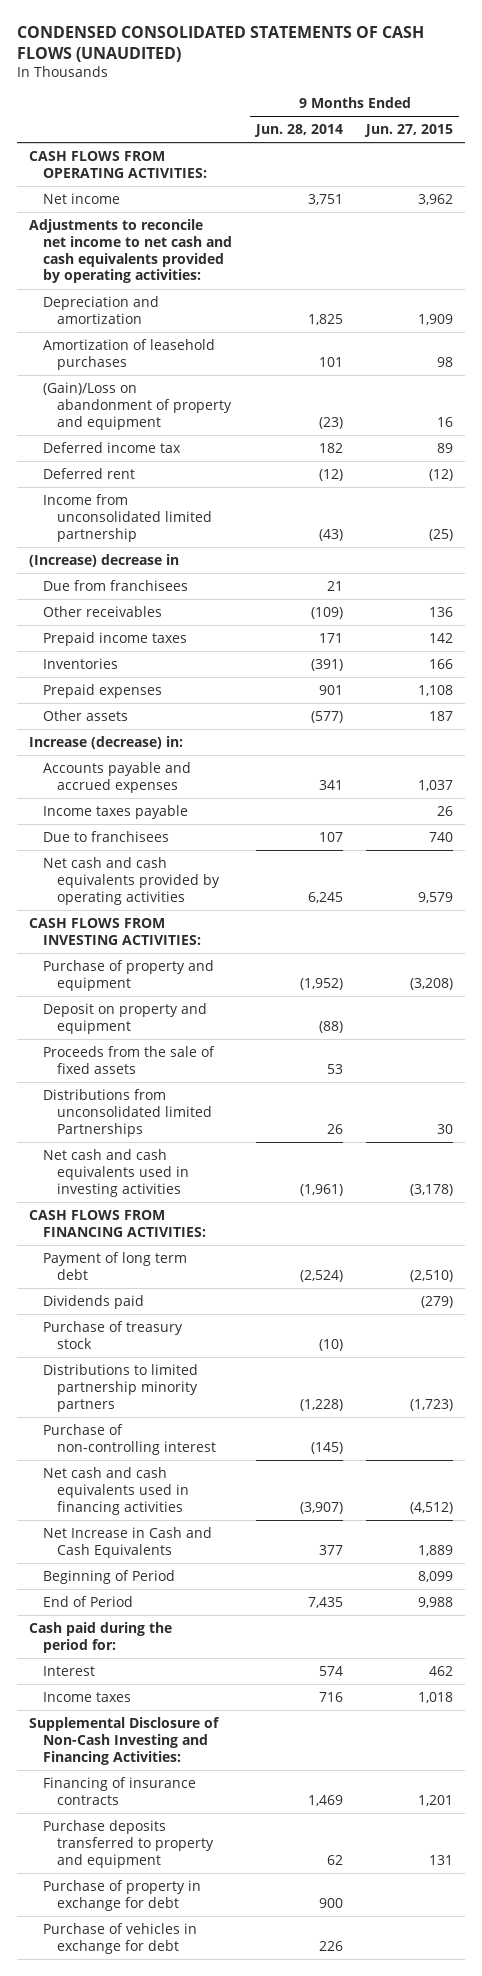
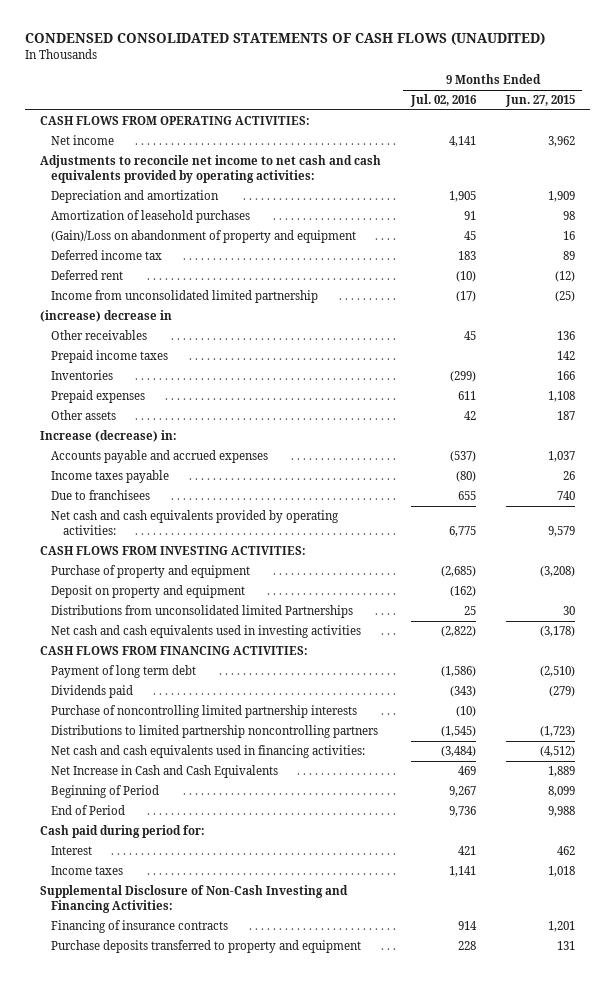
- | 9 Months Ended Jun. 28, 2014 | 9 Months Ended Jun. 27, 2015
+ | 9 Months Ended Jul. 02, 2016 | 9 Months Ended Jun. 27, 2015
- (Increase) decrease in
- Due from franchisees | 21 |
+ (increase) decrease in
- Net cash and cash equivalents provided by operating activities | 6,245 | 9,579
+ Net cash and cash equivalents provided by operating activities: | 6,775 | 9,579
- Proceeds from the sale of fixed assets | 53 |
- Purchase of treasury stock | (10) |
- Distributions to limited partnership minority partners | (1,228) | (1,723)
- Purchase of non-controlling interest | (145) |
- Net cash and cash equivalents used in financing activities | (3,907) | (4,512)
+ Purchase of noncontrolling limited partnership interests | (10) |
+ Distributions to limited partnership noncontrolling partners | (1,545) | (1,723)
+ Net cash and cash equivalents used in financing activities: | (3,484) | (4,512)
- Cash paid during the period for:
+ Cash paid during period for:
- Purchase of property in exchange for debt | 900 |
- Purchase of vehicles in exchange for debt | 226 |

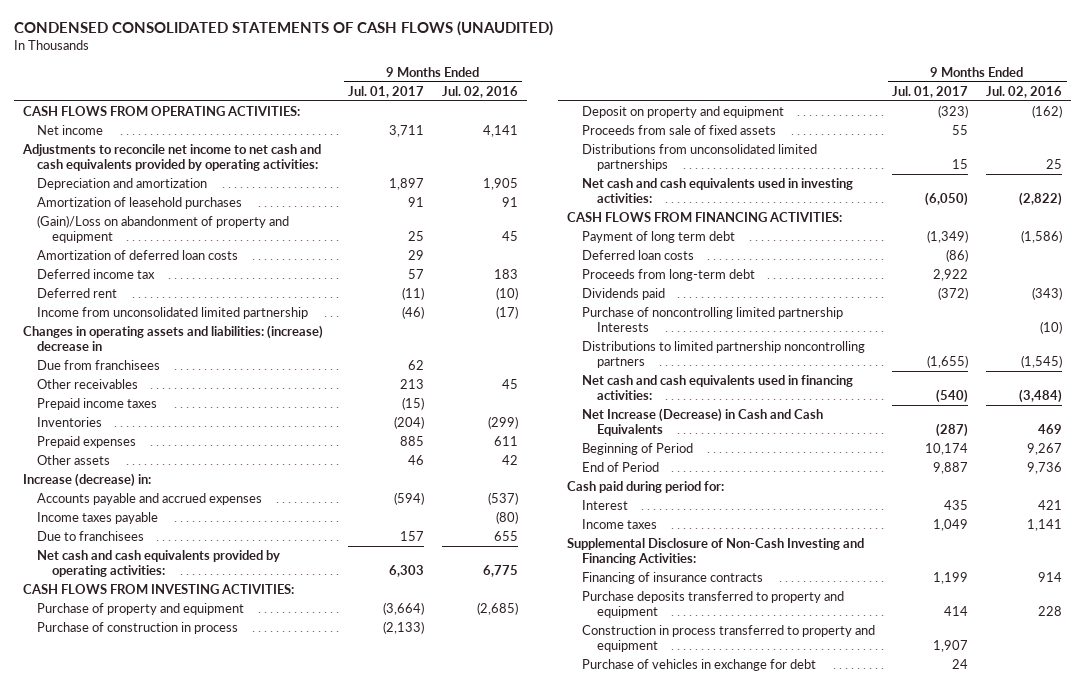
- | 9 Months Ended Jul. 02, 2016 | 9 Months Ended Jun. 27, 2015
+ | 9 Months Ended Jul. 01, 2017 | 9 Months Ended Jul. 02, 2016
+ Amortization of deferred loan costs | 29 |
- (increase) decrease in
+ Changes in operating assets and liabilities: (increase) decrease in
+ Due from franchisees | 62 |
+ Purchase of construction in process | (2,133) |
- Distributions from unconsolidated limited Partnerships | 25 | 30
- Net cash and cash equivalents used in investing activities | (2,822) | (3,178)
+ Proceeds from sale of fixed assets | 55 |
+ Distributions from unconsolidated limited partnerships | 15 | 25
+ Net cash and cash equivalents used in investing activities: | (6,050) | (2,822)
+ Deferred loan costs | (86) |
+ Proceeds from long-term debt | 2,922 |
- Purchase of noncontrolling limited partnership interests | (10) |
+ Purchase of noncontrolling limited partnership Interests | | (10)
- Net Increase in Cash and Cash Equivalents | 469 | 1,889
+ Net Increase (Decrease) in Cash and Cash Equivalents | (287) | 469
+ Construction in process transferred to property and equipment | 1,907 |
+ Purchase of vehicles in exchange for debt | 24 |

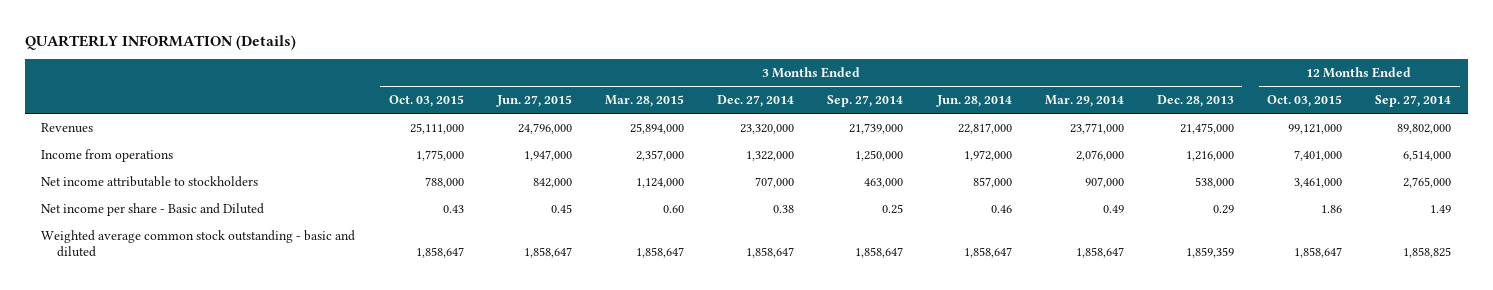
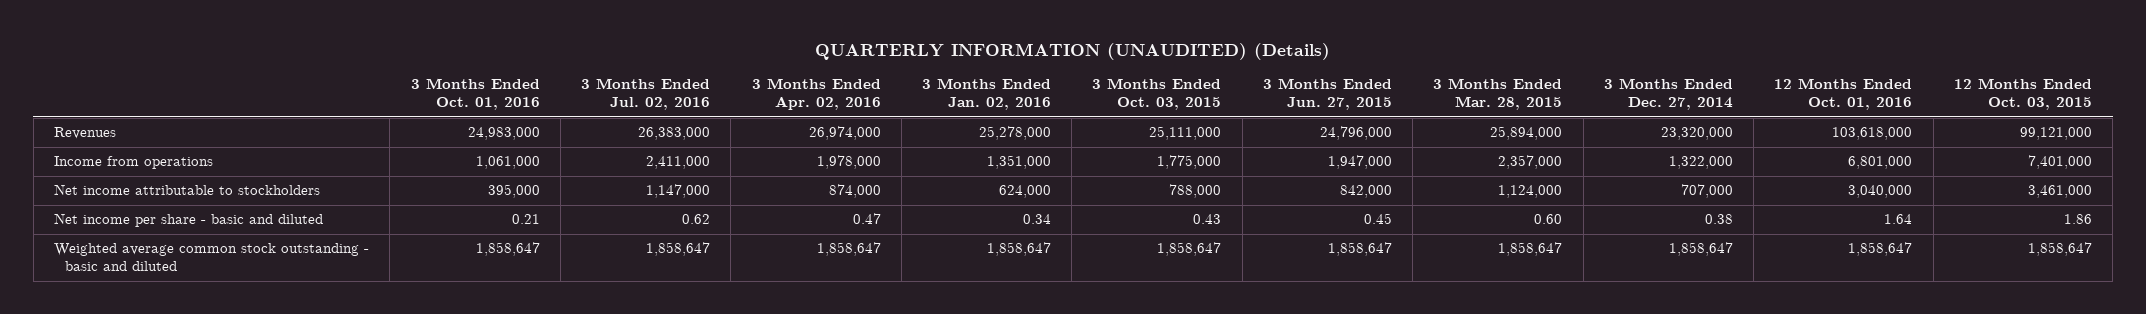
- QUARTERLY INFORMATION (Details)
+ QUARTERLY INFORMATION (UNAUDITED) (Details)
- | 3 Months Ended Oct. 03, 2015 | 3 Months Ended Jun. 27, 2015 | 3 Months Ended Mar. 28, 2015 | 3 Months Ended Dec. 27, 2014 | 3 Months Ended Sep. 27, 2014 | 3 Months Ended Jun. 28, 2014 | 3 Months Ended Mar. 29, 2014 | 3 Months Ended Dec. 28, 2013 | 12 Months Ended Oct. 03, 2015 | 12 Months Ended Sep. 27, 2014
+ | 3 Months Ended Oct. 01, 2016 | 3 Months Ended Jul. 02, 2016 | 3 Months Ended Apr. 02, 2016 | 3 Months Ended Jan. 02, 2016 | 3 Months Ended Oct. 03, 2015 | 3 Months Ended Jun. 27, 2015 | 3 Months Ended Mar. 28, 2015 | 3 Months Ended Dec. 27, 2014 | 12 Months Ended Oct. 01, 2016 | 12 Months Ended Oct. 03, 2015
- Net income per share - Basic and Diluted | 0.43 | 0.45 | 0.60 | 0.38 | 0.25 | 0.46 | 0.49 | 0.29 | 1.86 | 1.49
+ Net income per share - basic and diluted | 0.21 | 0.62 | 0.47 | 0.34 | 0.43 | 0.45 | 0.60 | 0.38 | 1.64 | 1.86

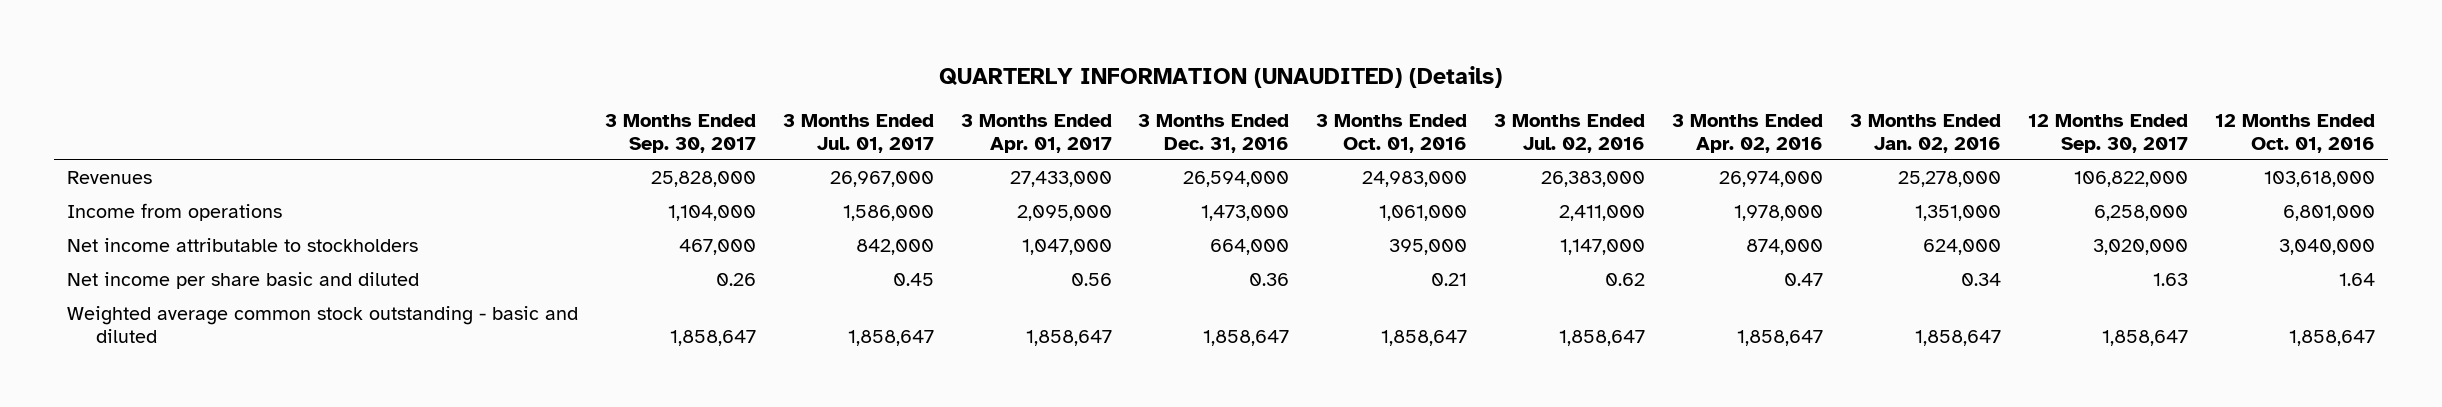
- | 3 Months Ended Oct. 01, 2016 | 3 Months Ended Jul. 02, 2016 | 3 Months Ended Apr. 02, 2016 | 3 Months Ended Jan. 02, 2016 | 3 Months Ended Oct. 03, 2015 | 3 Months Ended Jun. 27, 2015 | 3 Months Ended Mar. 28, 2015 | 3 Months Ended Dec. 27, 2014 | 12 Months Ended Oct. 01, 2016 | 12 Months Ended Oct. 03, 2015
+ | 3 Months Ended Sep. 30, 2017 | 3 Months Ended Jul. 01, 2017 | 3 Months Ended Apr. 01, 2017 | 3 Months Ended Dec. 31, 2016 | 3 Months Ended Oct. 01, 2016 | 3 Months Ended Jul. 02, 2016 | 3 Months Ended Apr. 02, 2016 | 3 Months Ended Jan. 02, 2016 | 12 Months Ended Sep. 30, 2017 | 12 Months Ended Oct. 01, 2016
- Net income per share - basic and diluted | 0.21 | 0.62 | 0.47 | 0.34 | 0.43 | 0.45 | 0.60 | 0.38 | 1.64 | 1.86
+ Net income per share basic and diluted | 0.26 | 0.45 | 0.56 | 0.36 | 0.21 | 0.62 | 0.47 | 0.34 | 1.63 | 1.64

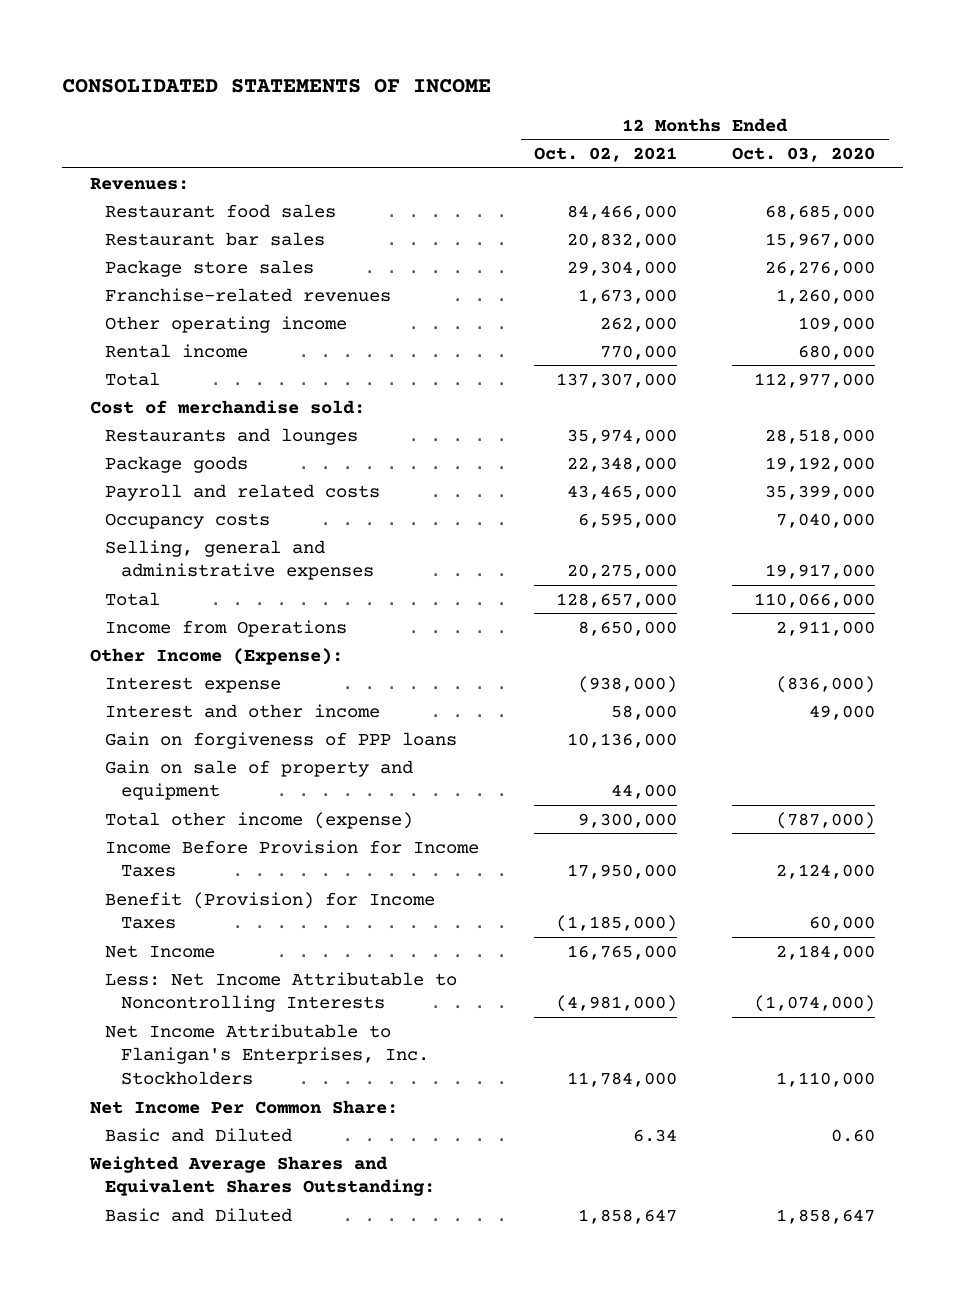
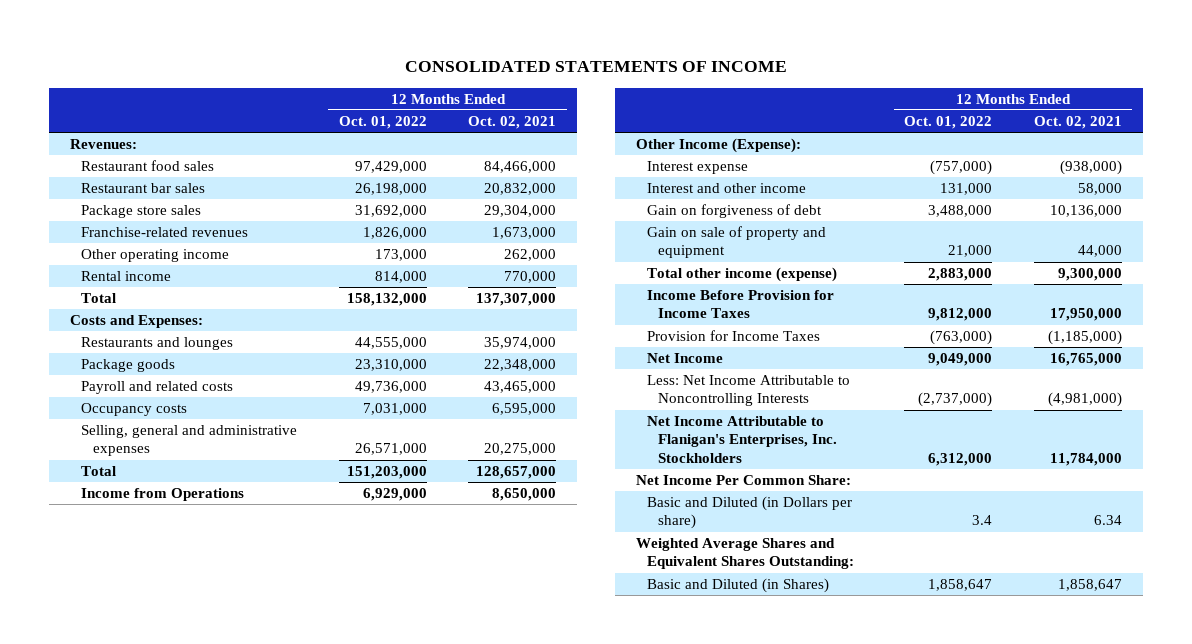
- | 12 Months Ended Oct. 02, 2021 | 12 Months Ended Oct. 03, 2020
+ | 12 Months Ended Oct. 01, 2022 | 12 Months Ended Oct. 02, 2021
- Cost of merchandise sold:
+ Costs and Expenses:
- Gain on forgiveness of PPP loans | 10,136,000 |
+ Gain on forgiveness of debt | 3,488,000 | 10,136,000
- Benefit (Provision) for Income Taxes | (1,185,000) | 60,000
+ Provision for Income Taxes | (763,000) | (1,185,000)
- Basic and Diluted | 6.34 | 0.60
+ Basic and Diluted (in Dollars per share) | 3.4 | 6.34
- Basic and Diluted | 1,858,647 | 1,858,647
+ Basic and Diluted (in Shares) | 1,858,647 | 1,858,647

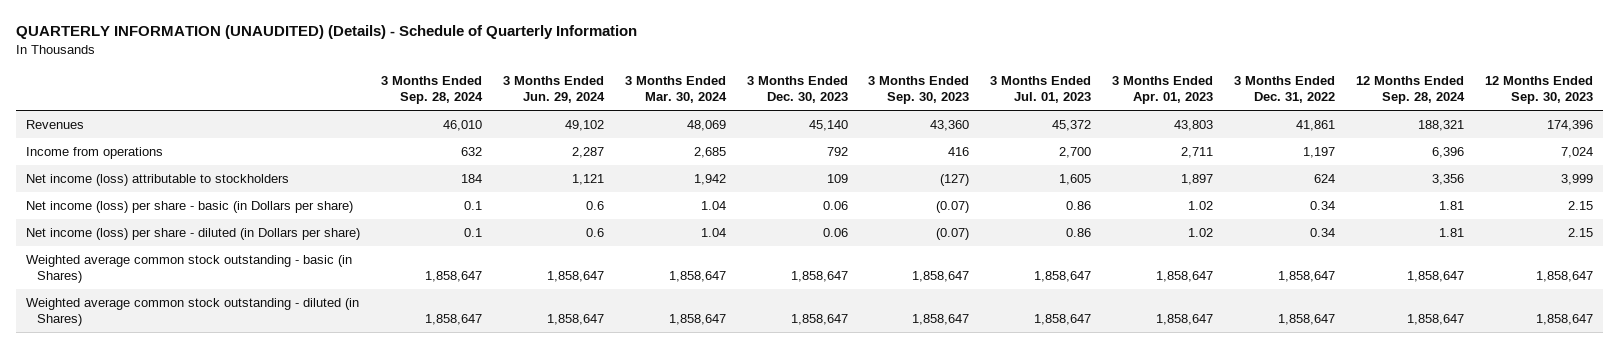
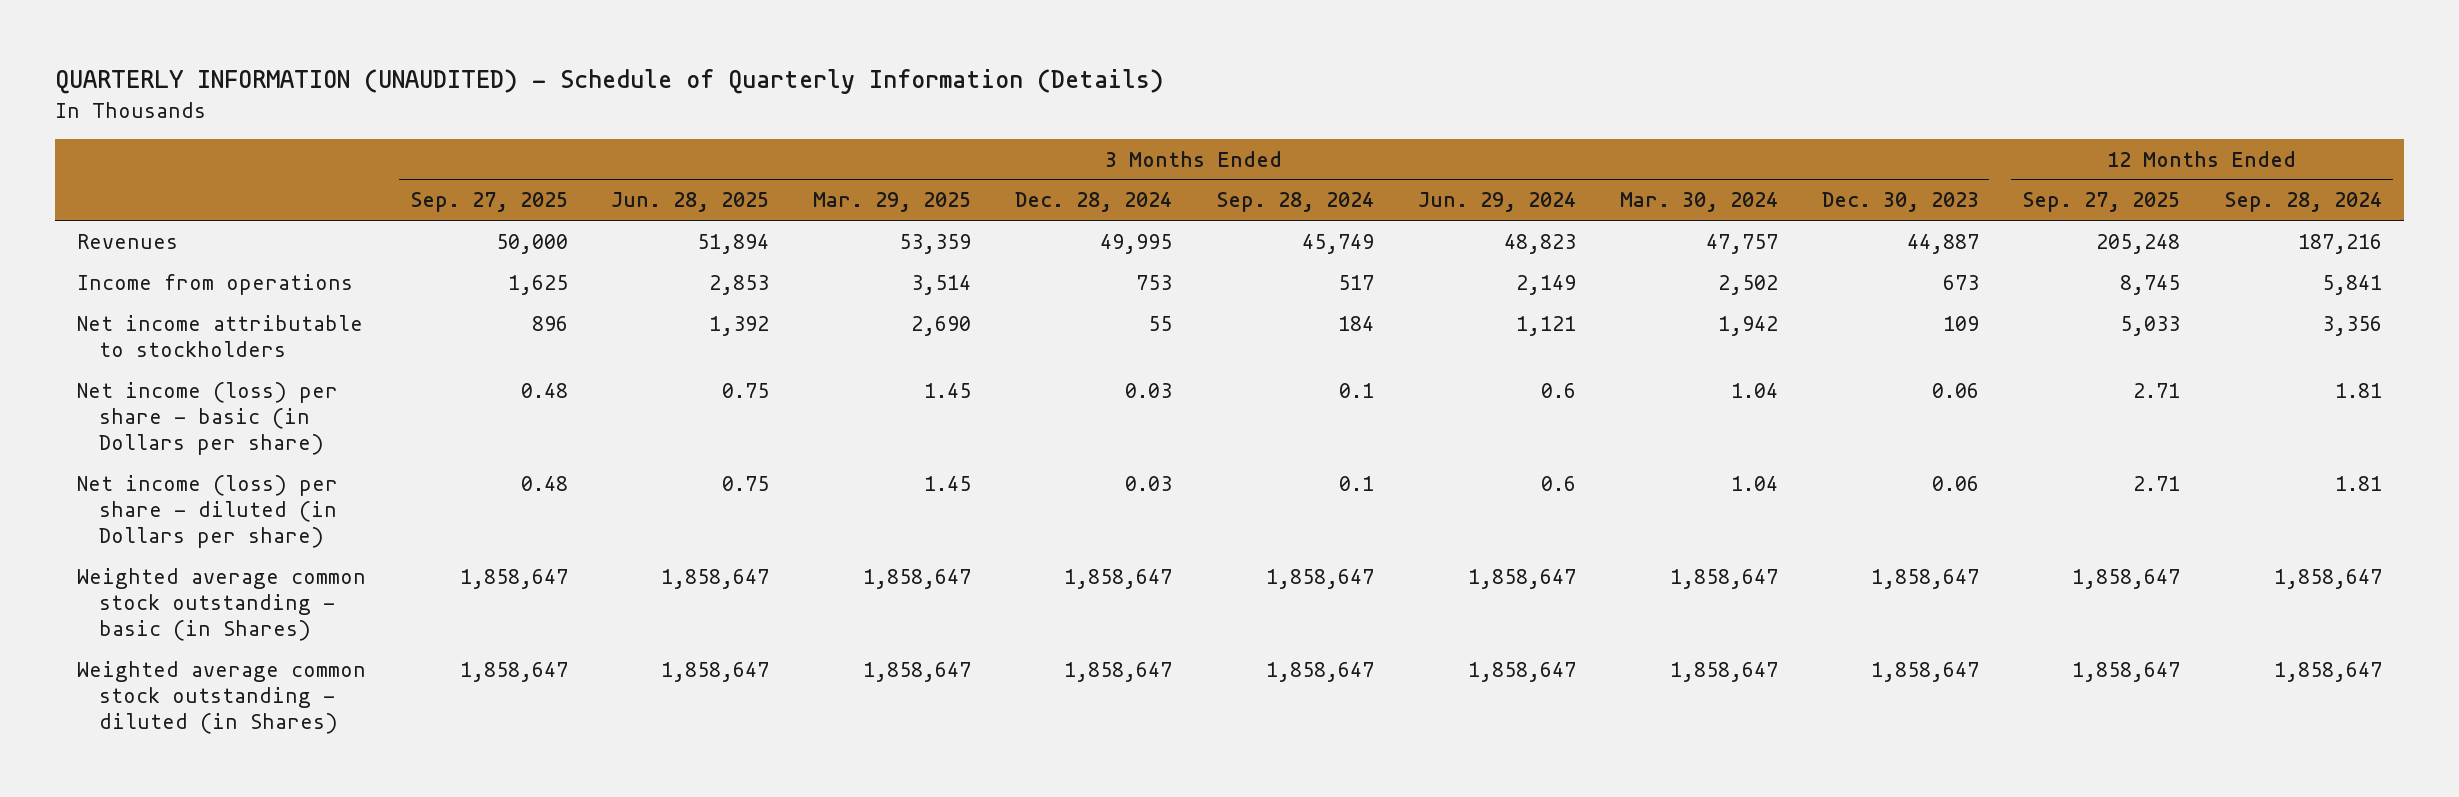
- QUARTERLY INFORMATION (UNAUDITED) (Details) - Schedule of Quarterly Information
+ QUARTERLY INFORMATION (UNAUDITED) - Schedule of Quarterly Information (Details)
- | 3 Months Ended Sep. 28, 2024 | 3 Months Ended Jun. 29, 2024 | 3 Months Ended Mar. 30, 2024 | 3 Months Ended Dec. 30, 2023 | 3 Months Ended Sep. 30, 2023 | 3 Months Ended Jul. 01, 2023 | 3 Months Ended Apr. 01, 2023 | 3 Months Ended Dec. 31, 2022 | 12 Months Ended Sep. 28, 2024 | 12 Months Ended Sep. 30, 2023
+ | 3 Months Ended Sep. 27, 2025 | 3 Months Ended Jun. 28, 2025 | 3 Months Ended Mar. 29, 2025 | 3 Months Ended Dec. 28, 2024 | 3 Months Ended Sep. 28, 2024 | 3 Months Ended Jun. 29, 2024 | 3 Months Ended Mar. 30, 2024 | 3 Months Ended Dec. 30, 2023 | 12 Months Ended Sep. 27, 2025 | 12 Months Ended Sep. 28, 2024
- Revenues | 46,010 | 49,102 | 48,069 | 45,140 | 43,360 | 45,372 | 43,803 | 41,861 | 188,321 | 174,396
- Income from operations | 632 | 2,287 | 2,685 | 792 | 416 | 2,700 | 2,711 | 1,197 | 6,396 | 7,024
- Net income (loss) attributable to stockholders | 184 | 1,121 | 1,942 | 109 | (127) | 1,605 | 1,897 | 624 | 3,356 | 3,999
+ Revenues | 50,000 | 51,894 | 53,359 | 49,995 | 45,749 | 48,823 | 47,757 | 44,887 | 205,248 | 187,216
+ Income from operations | 1,625 | 2,853 | 3,514 | 753 | 517 | 2,149 | 2,502 | 673 | 8,745 | 5,841
+ Net income attributable to stockholders | 896 | 1,392 | 2,690 | 55 | 184 | 1,121 | 1,942 | 109 | 5,033 | 3,356

